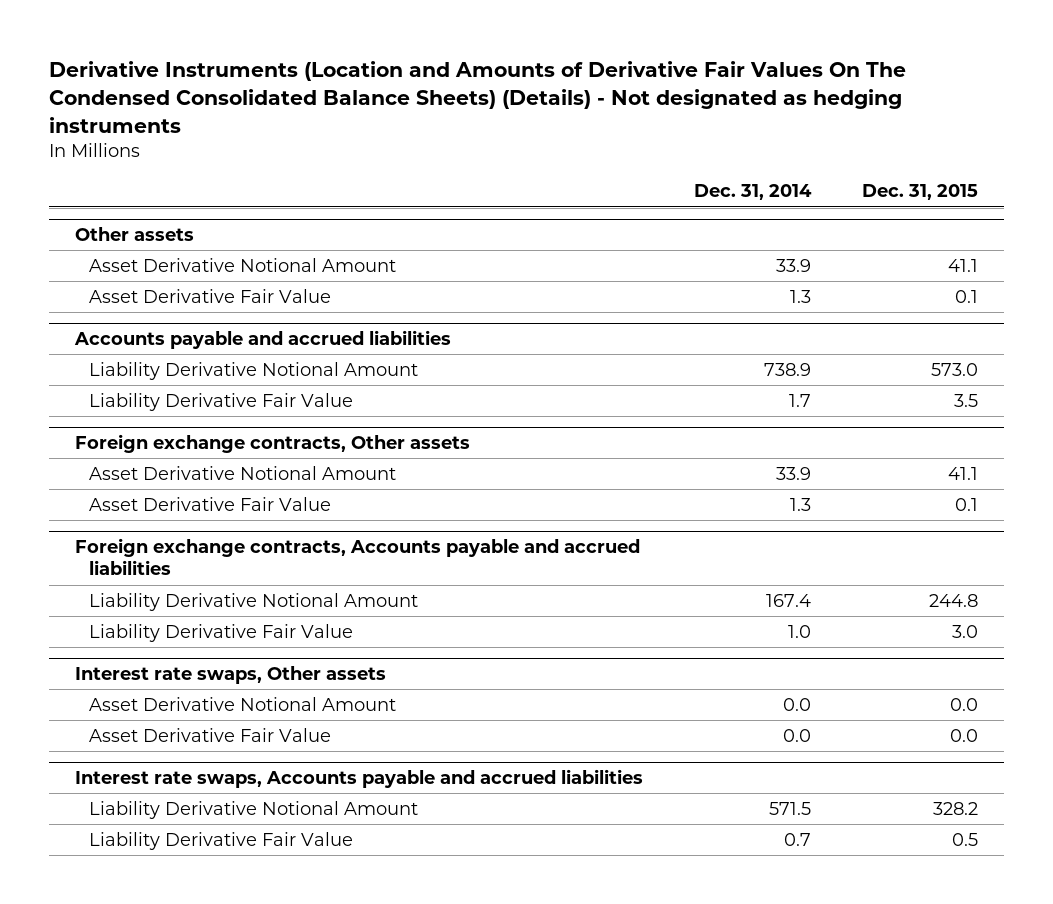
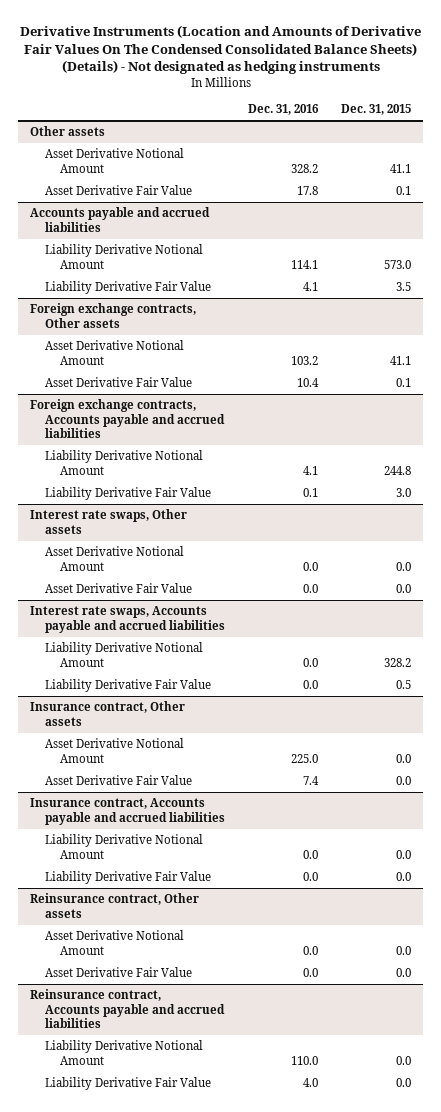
- | Dec. 31, 2014 | Dec. 31, 2015
+ | Dec. 31, 2016 | Dec. 31, 2015
+ Insurance contract, Other assets
+ Asset Derivative Notional Amount | 225.0 | 0.0
+ Asset Derivative Fair Value | 7.4 | 0.0
+ Insurance contract, Accounts payable and accrued liabilities
+ Liability Derivative Notional Amount | 0.0 | 0.0
+ Liability Derivative Fair Value | 0.0 | 0.0
+ Reinsurance contract, Other assets
+ Asset Derivative Notional Amount | 0.0 | 0.0
+ Asset Derivative Fair Value | 0.0 | 0.0
+ Reinsurance contract, Accounts payable and accrued liabilities
+ Liability Derivative Notional Amount | 110.0 | 0.0
+ Liability Derivative Fair Value | 4.0 | 0.0

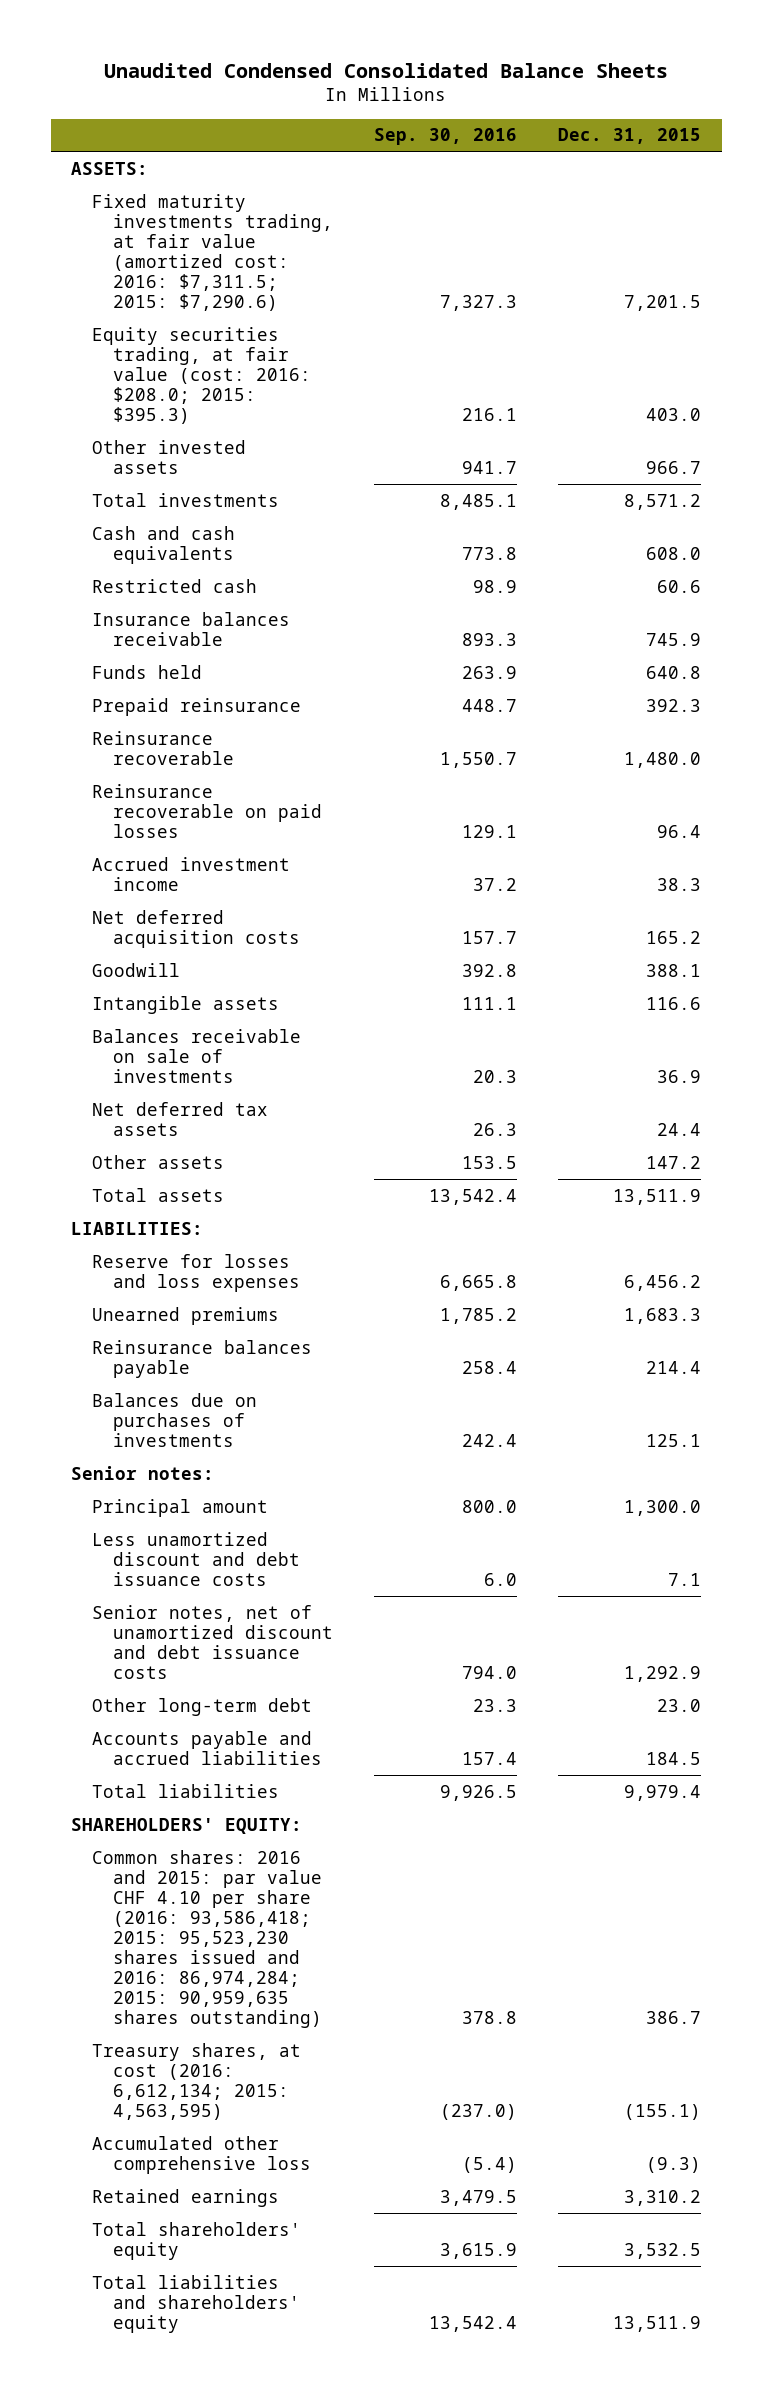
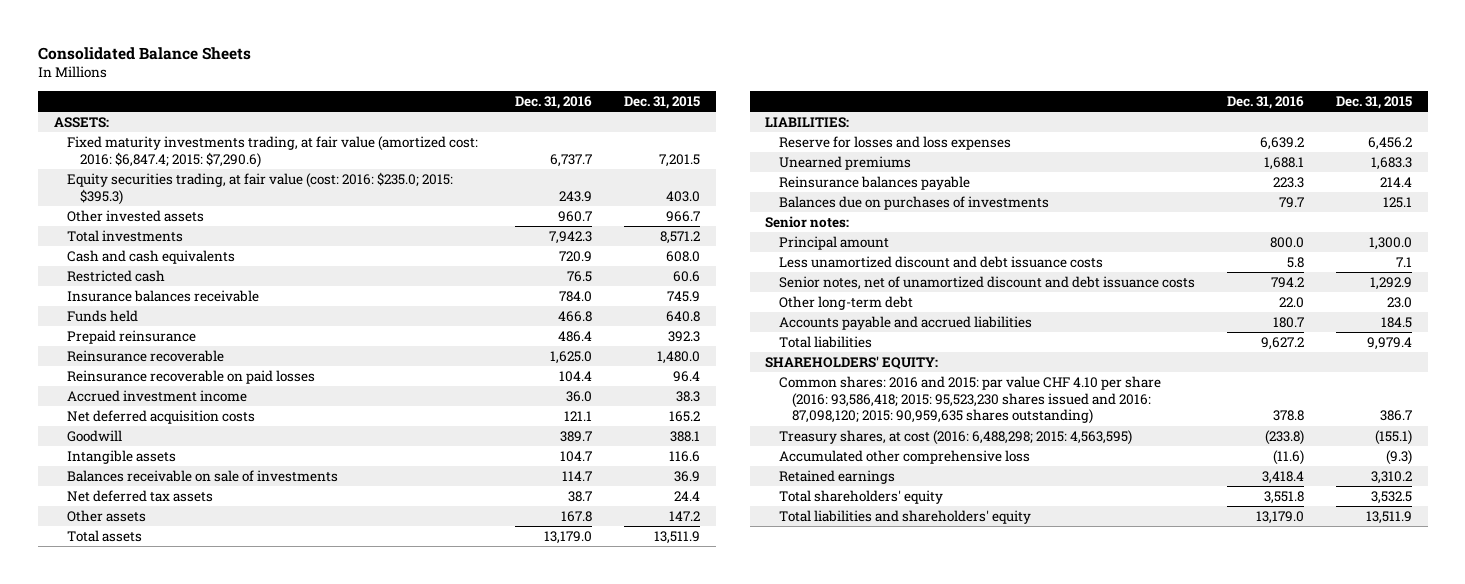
- Unaudited Condensed Consolidated Balance Sheets
+ Consolidated Balance Sheets
- | Sep. 30, 2016 | Dec. 31, 2015
+ | Dec. 31, 2016 | Dec. 31, 2015
- Fixed maturity investments trading, at fair value (amortized cost: 2016: $7,311.5; 2015: $7,290.6) | 7,327.3 | 7,201.5
- Equity securities trading, at fair value (cost: 2016: $208.0; 2015: $395.3) | 216.1 | 403.0
+ Fixed maturity investments trading, at fair value (amortized cost: 2016: $6,847.4; 2015: $7,290.6) | 6,737.7 | 7,201.5
+ Equity securities trading, at fair value (cost: 2016: $235.0; 2015: $395.3) | 243.9 | 403.0
- Common shares: 2016 and 2015: par value CHF 4.10 per share (2016: 93,586,418; 2015: 95,523,230 shares issued and 2016: 86,974,284; 2015: 90,959,635 shares outstanding) | 378.8 | 386.7
- Treasury shares, at cost (2016: 6,612,134; 2015: 4,563,595) | (237.0) | (155.1)
+ Common shares: 2016 and 2015: par value CHF 4.10 per share (2016: 93,586,418; 2015: 95,523,230 shares issued and 2016: 87,098,120; 2015: 90,959,635 shares outstanding) | 378.8 | 386.7
+ Treasury shares, at cost (2016: 6,488,298; 2015: 4,563,595) | (233.8) | (155.1)

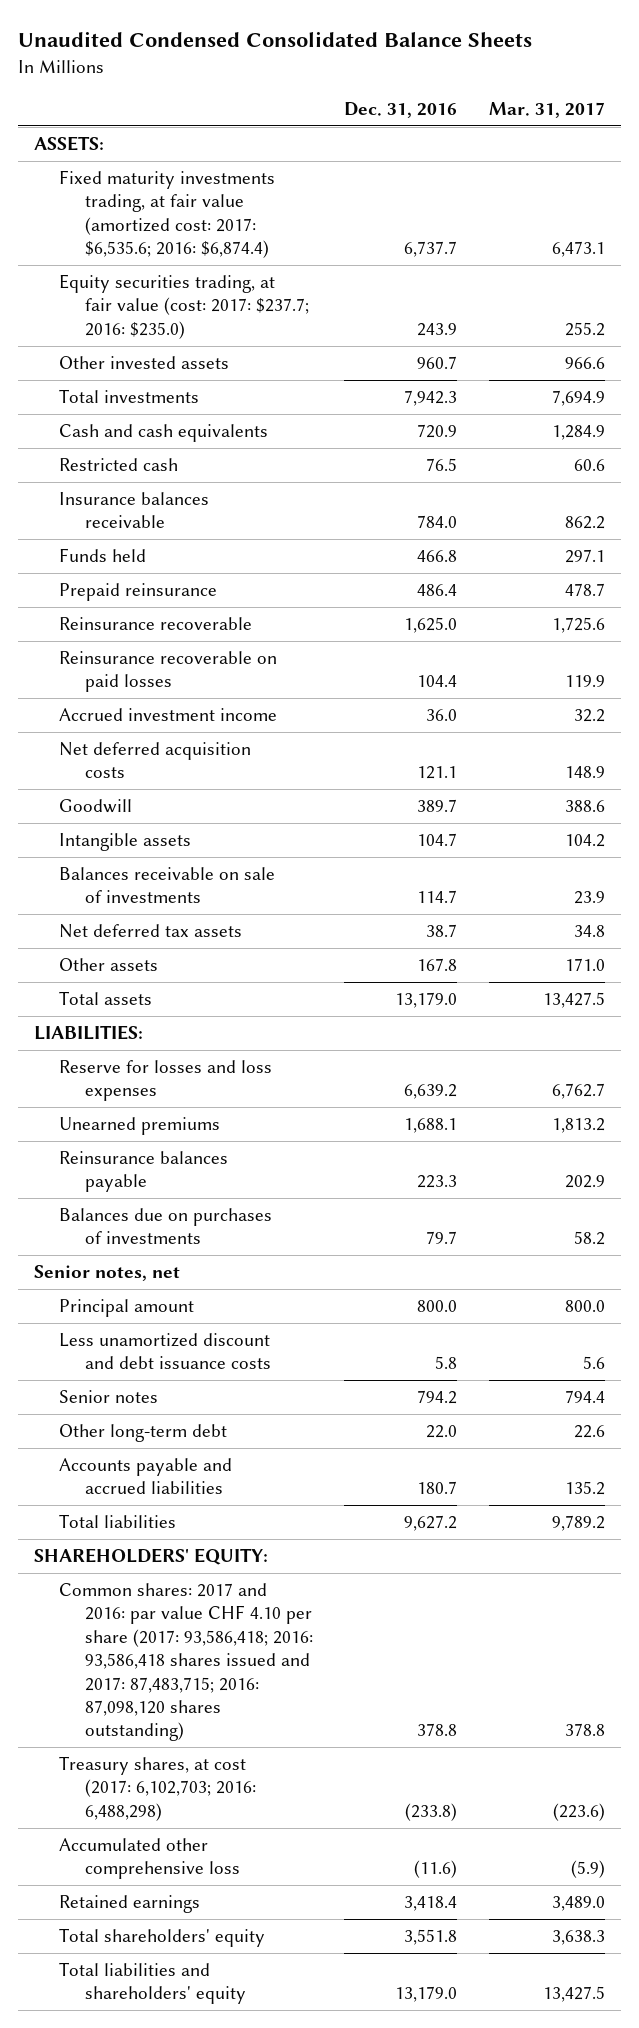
- Consolidated Balance Sheets
+ Unaudited Condensed Consolidated Balance Sheets
- | Dec. 31, 2016 | Dec. 31, 2015
+ | Dec. 31, 2016 | Mar. 31, 2017
- Fixed maturity investments trading, at fair value (amortized cost: 2016: $6,847.4; 2015: $7,290.6) | 6,737.7 | 7,201.5
- Equity securities trading, at fair value (cost: 2016: $235.0; 2015: $395.3) | 243.9 | 403.0
+ Fixed maturity investments trading, at fair value (amortized cost: 2017: $6,535.6; 2016: $6,874.4) | 6,737.7 | 6,473.1
+ Equity securities trading, at fair value (cost: 2017: $237.7; 2016: $235.0) | 243.9 | 255.2
- Senior notes:
+ Senior notes, net
- Senior notes, net of unamortized discount and debt issuance costs | 794.2 | 1,292.9
+ Senior notes | 794.2 | 794.4
- Common shares: 2016 and 2015: par value CHF 4.10 per share (2016: 93,586,418; 2015: 95,523,230 shares issued and 2016: 87,098,120; 2015: 90,959,635 shares outstanding) | 378.8 | 386.7
- Treasury shares, at cost (2016: 6,488,298; 2015: 4,563,595) | (233.8) | (155.1)
+ Common shares: 2017 and 2016: par value CHF 4.10 per share (2017: 93,586,418; 2016: 93,586,418 shares issued and 2017: 87,483,715; 2016: 87,098,120 shares outstanding) | 378.8 | 378.8
+ Treasury shares, at cost (2017: 6,102,703; 2016: 6,488,298) | (233.8) | (223.6)

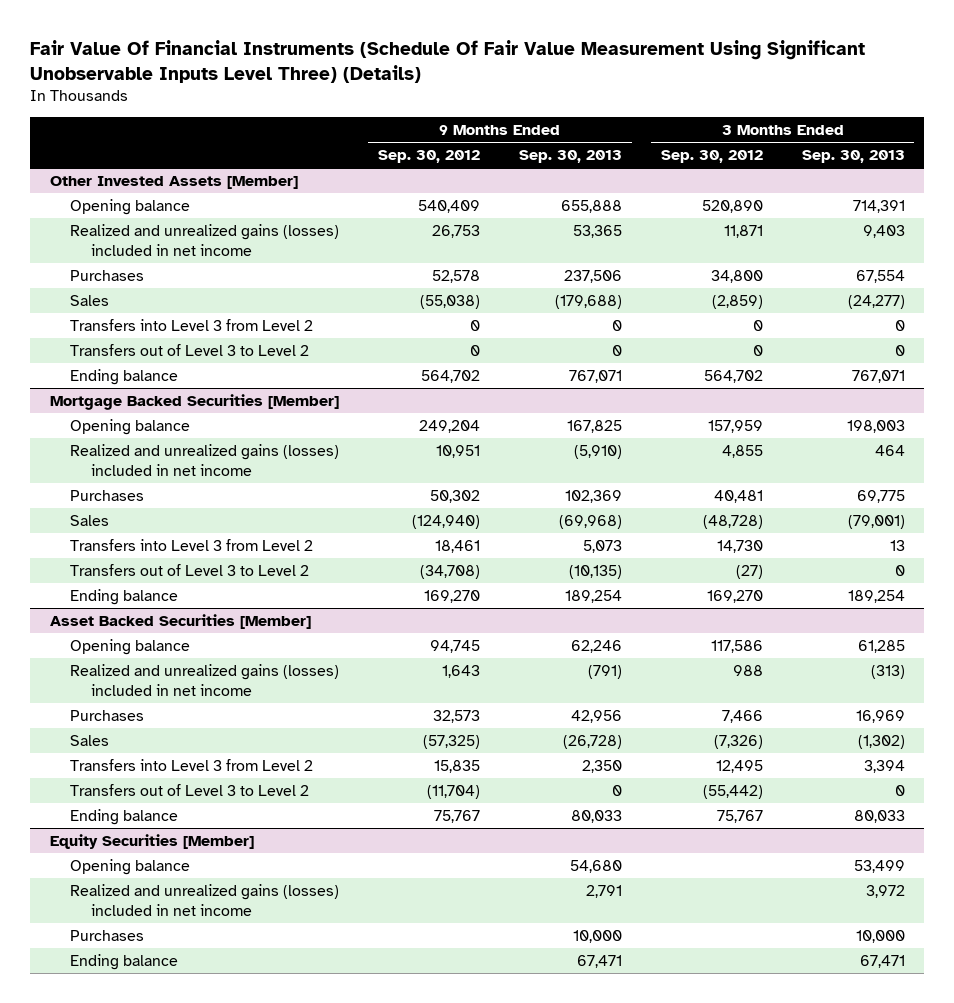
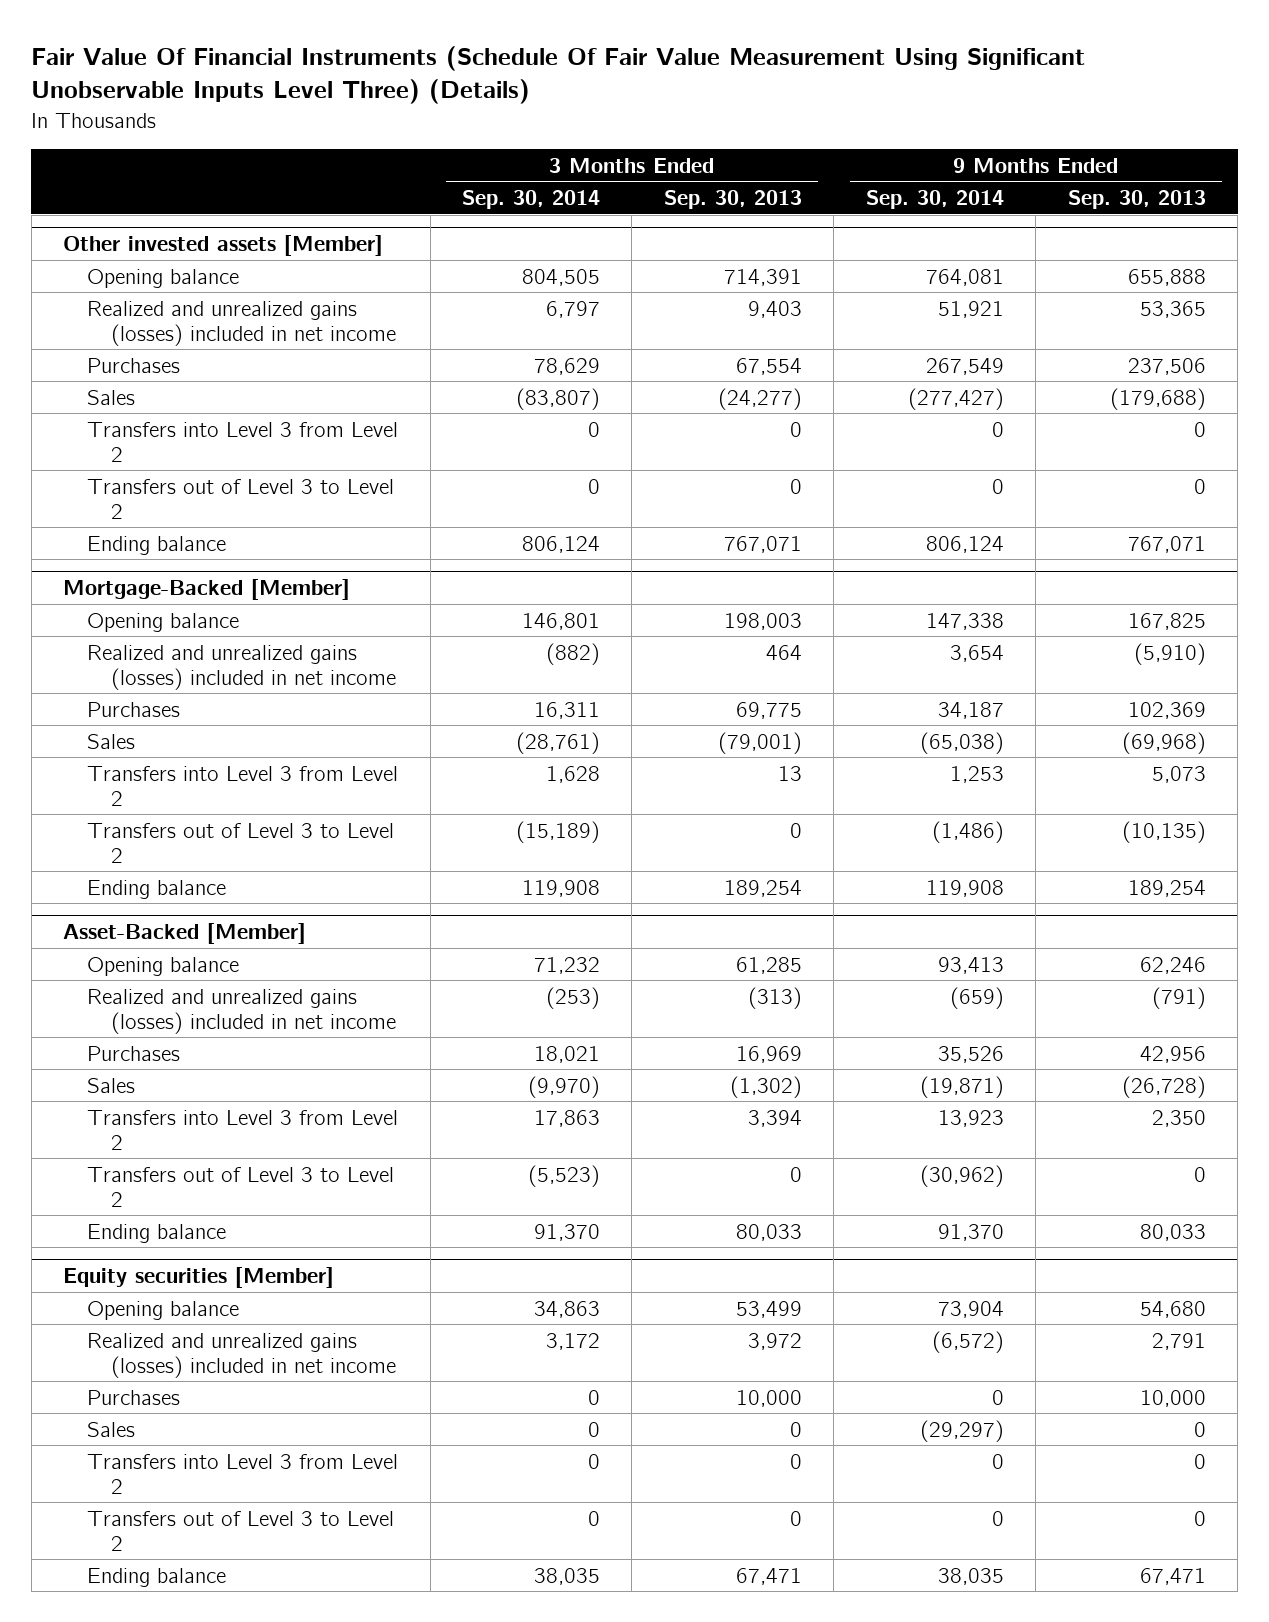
- | 9 Months Ended Sep. 30, 2012 | 9 Months Ended Sep. 30, 2013 | 3 Months Ended Sep. 30, 2012 | 3 Months Ended Sep. 30, 2013
+ | 3 Months Ended Sep. 30, 2014 | 3 Months Ended Sep. 30, 2013 | 9 Months Ended Sep. 30, 2014 | 9 Months Ended Sep. 30, 2013
- Other Invested Assets [Member]
+ Other invested assets [Member]
- Mortgage Backed Securities [Member]
+ Mortgage-Backed [Member]
- Asset Backed Securities [Member]
+ Asset-Backed [Member]
- Equity Securities [Member]
+ Equity securities [Member]
+ Sales | 0 | 0 | (29,297) | 0
+ Transfers into Level 3 from Level 2 | 0 | 0 | 0 | 0
+ Transfers out of Level 3 to Level 2 | 0 | 0 | 0 | 0

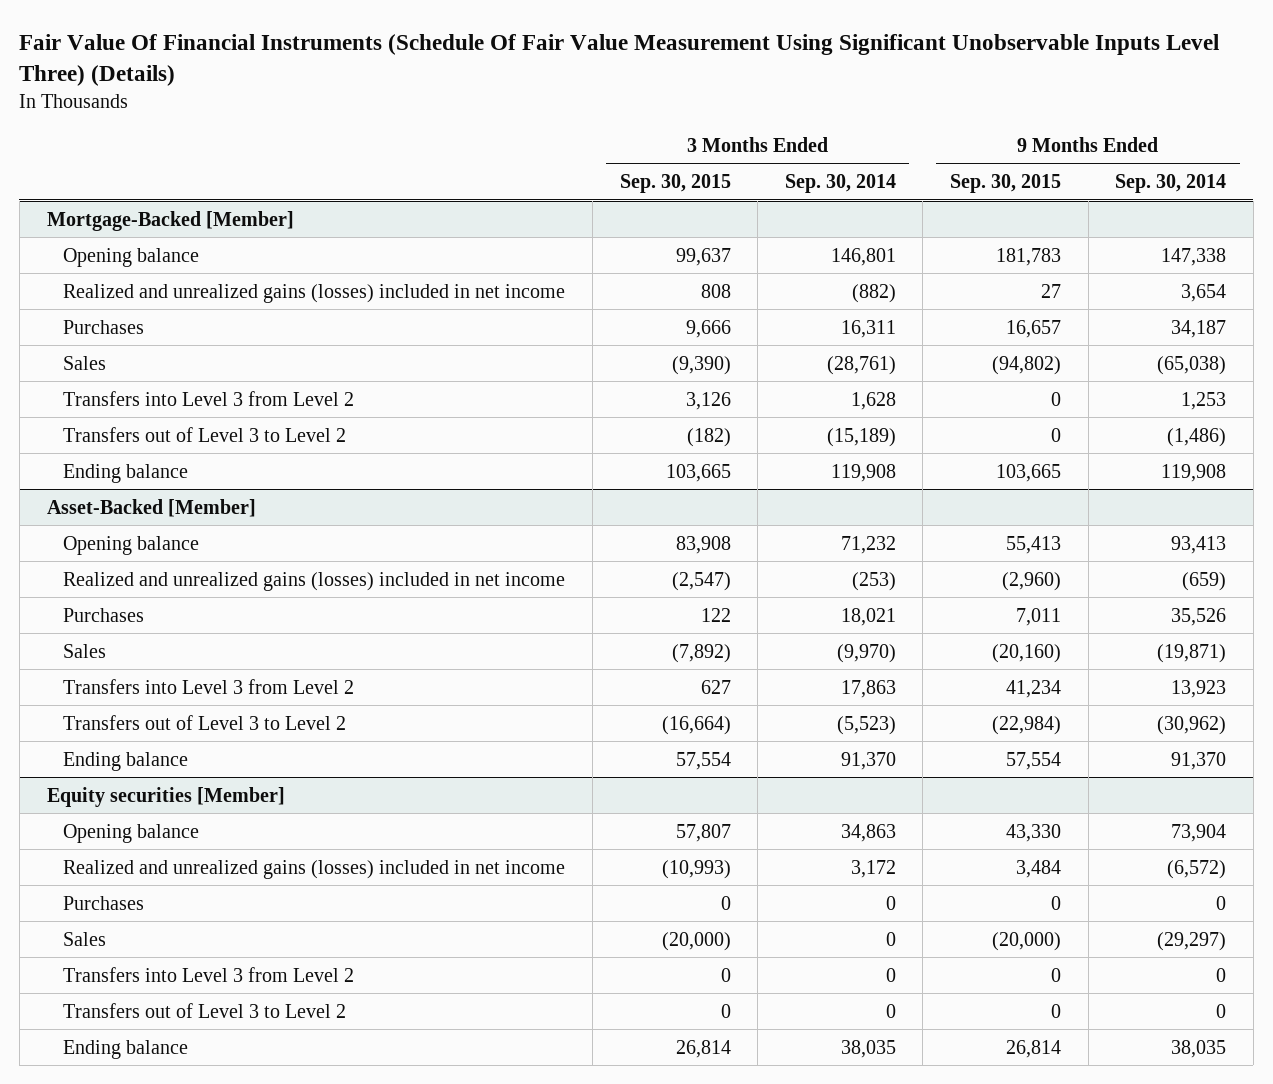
- | 3 Months Ended Sep. 30, 2014 | 3 Months Ended Sep. 30, 2013 | 9 Months Ended Sep. 30, 2014 | 9 Months Ended Sep. 30, 2013
+ | 3 Months Ended Sep. 30, 2015 | 3 Months Ended Sep. 30, 2014 | 9 Months Ended Sep. 30, 2015 | 9 Months Ended Sep. 30, 2014
- Other invested assets [Member]
- Opening balance | 804,505 | 714,391 | 764,081 | 655,888
- Realized and unrealized gains (losses) included in net income | 6,797 | 9,403 | 51,921 | 53,365
- Purchases | 78,629 | 67,554 | 267,549 | 237,506
- Sales | (83,807) | (24,277) | (277,427) | (179,688)
- Transfers into Level 3 from Level 2 | 0 | 0 | 0 | 0
- Transfers out of Level 3 to Level 2 | 0 | 0 | 0 | 0
- Ending balance | 806,124 | 767,071 | 806,124 | 767,071

